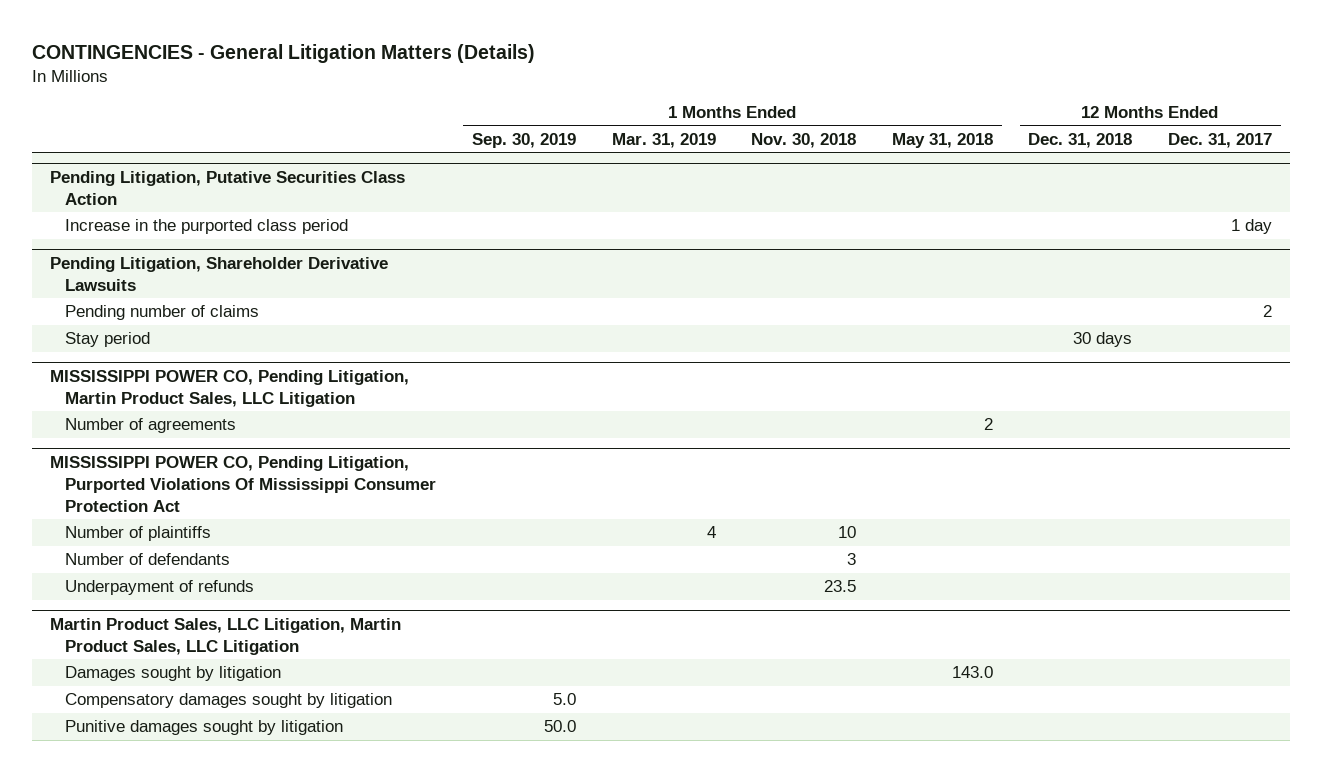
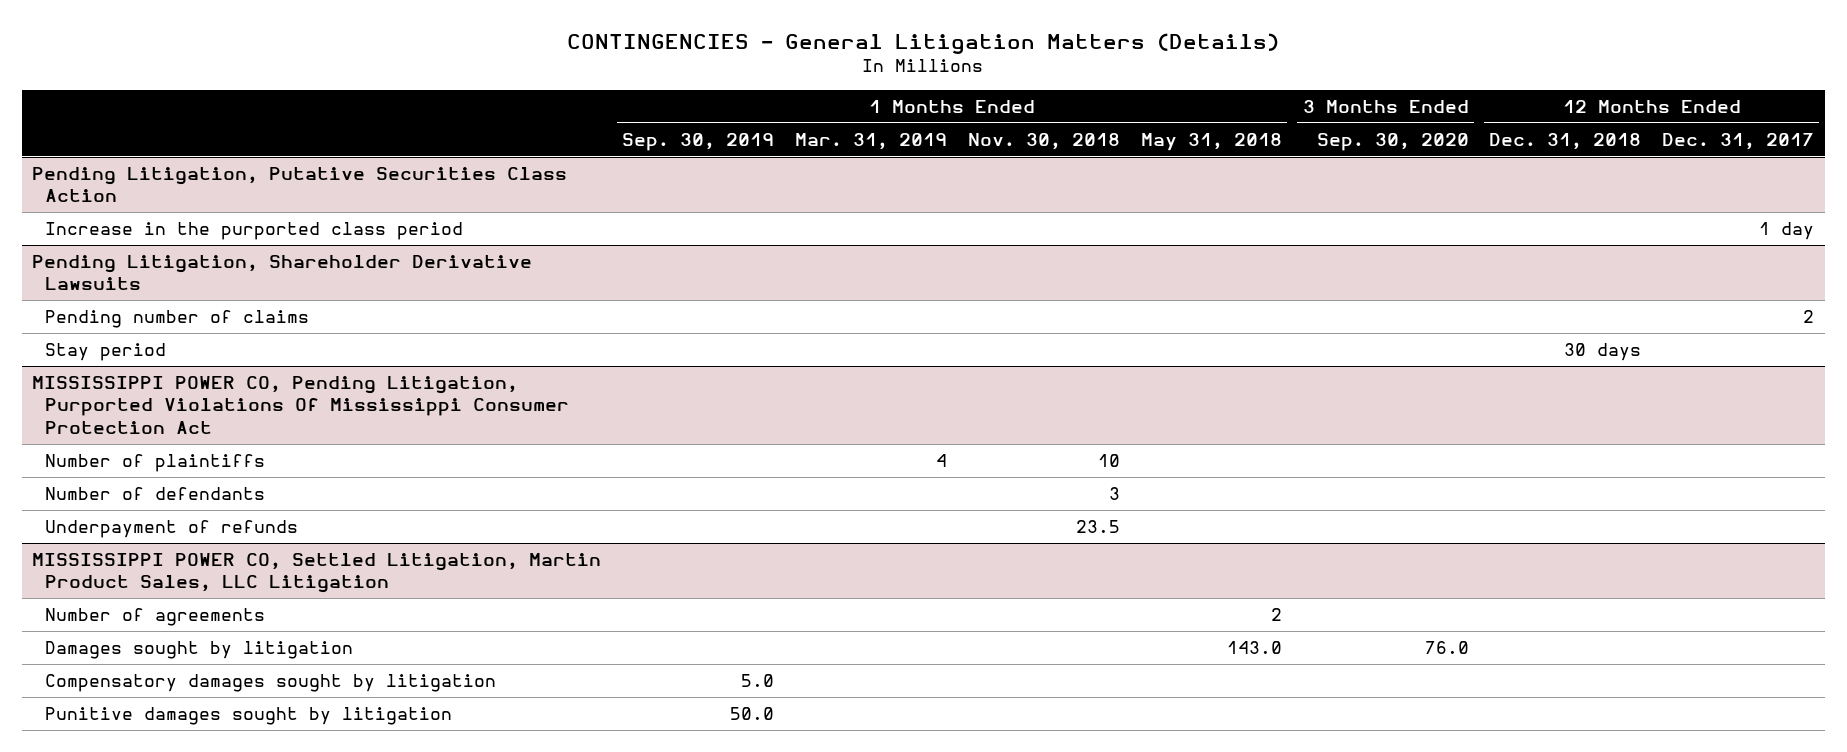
- | 1 Months Ended Sep. 30, 2019 | 1 Months Ended Mar. 31, 2019 | 1 Months Ended Nov. 30, 2018 | 1 Months Ended May 31, 2018 | 12 Months Ended Dec. 31, 2018 | 12 Months Ended Dec. 31, 2017
+ | 1 Months Ended Sep. 30, 2019 | 1 Months Ended Mar. 31, 2019 | 1 Months Ended Nov. 30, 2018 | 1 Months Ended May 31, 2018 | 3 Months Ended Sep. 30, 2020 | 12 Months Ended Dec. 31, 2018 | 12 Months Ended Dec. 31, 2017
- MISSISSIPPI POWER CO, Pending Litigation, Martin Product Sales, LLC Litigation
- Number of agreements | | | | 2 | |
- Martin Product Sales, LLC Litigation, Martin Product Sales, LLC Litigation
+ MISSISSIPPI POWER CO, Settled Litigation, Martin Product Sales, LLC Litigation
+ Number of agreements | | | | 2 | | |

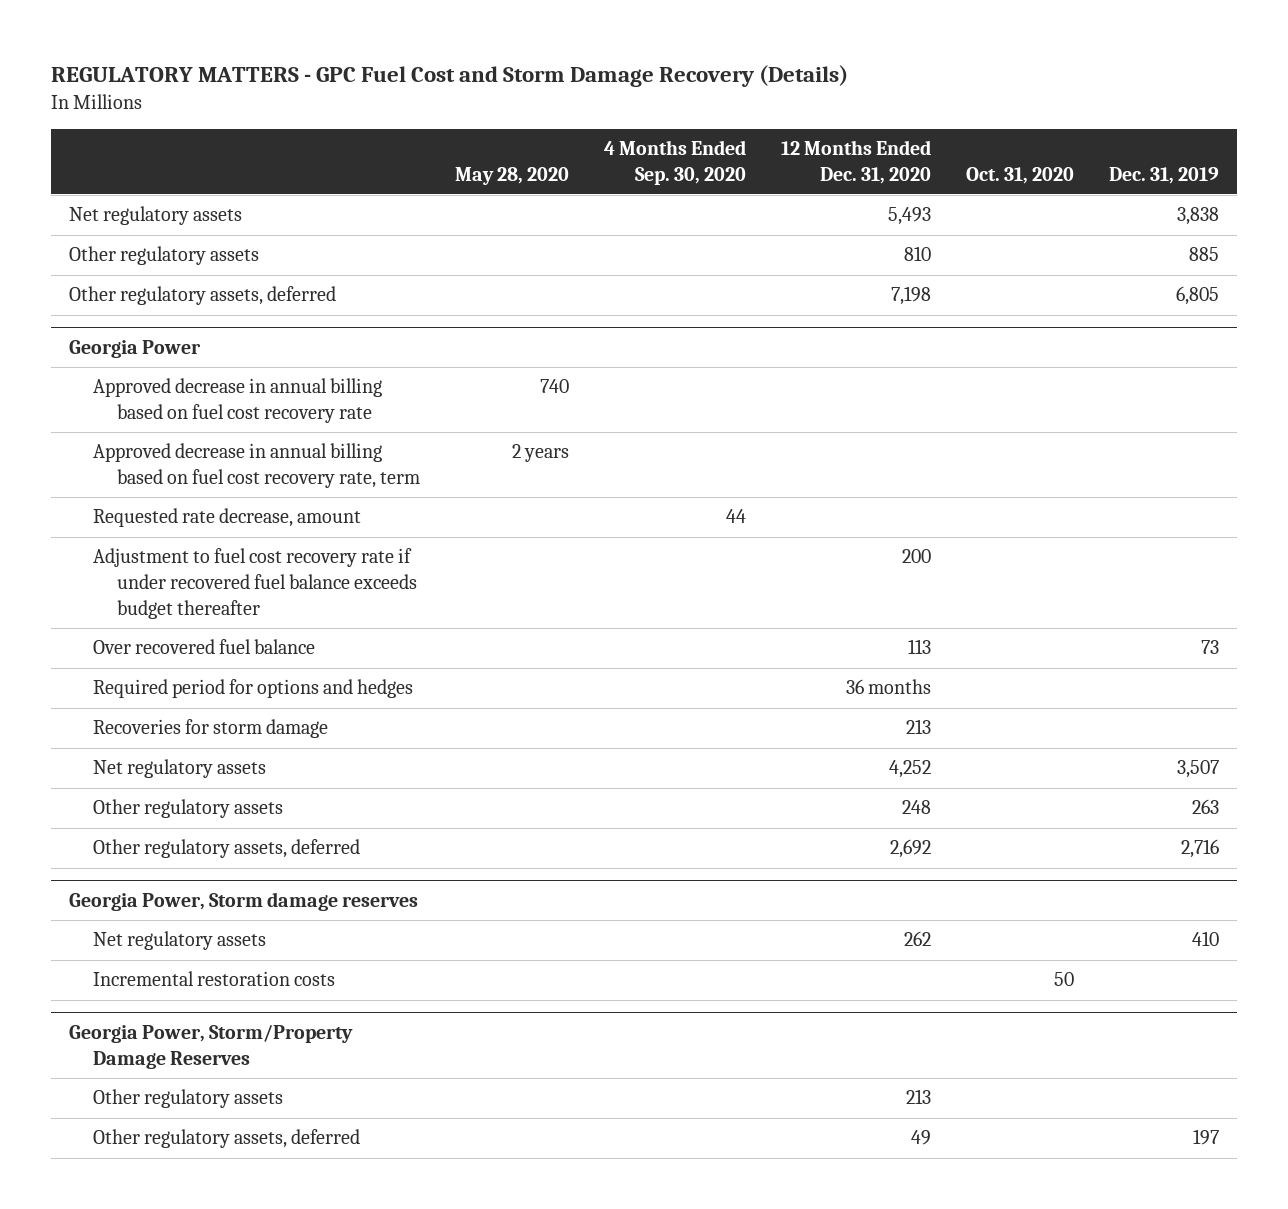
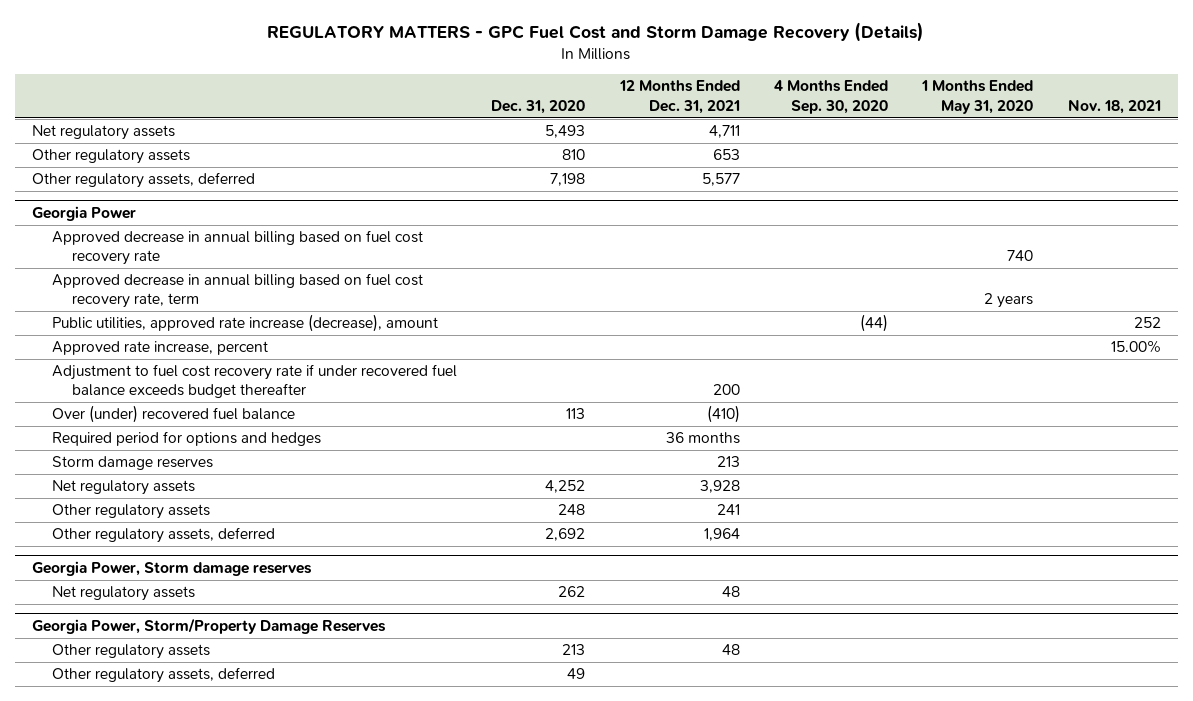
- | May 28, 2020 | 4 Months Ended Sep. 30, 2020 | 12 Months Ended Dec. 31, 2020 | Oct. 31, 2020 | Dec. 31, 2019
+ | Dec. 31, 2020 | 12 Months Ended Dec. 31, 2021 | 4 Months Ended Sep. 30, 2020 | 1 Months Ended May 31, 2020 | Nov. 18, 2021
@ Georgia Power
- Requested rate decrease, amount | | 44 | | |
+ Public utilities, approved rate increase (decrease), amount | | | (44) | | 252
+ Approved rate increase, percent | | | | | 15.00%
- Over recovered fuel balance | | | 113 | | 73
+ Over (under) recovered fuel balance | 113 | (410) | | |
- Recoveries for storm damage | | | 213 | |
+ Storm damage reserves | | 213 | | |
@ Georgia Power, Storm damage reserves
- Incremental restoration costs | | | | 50 |

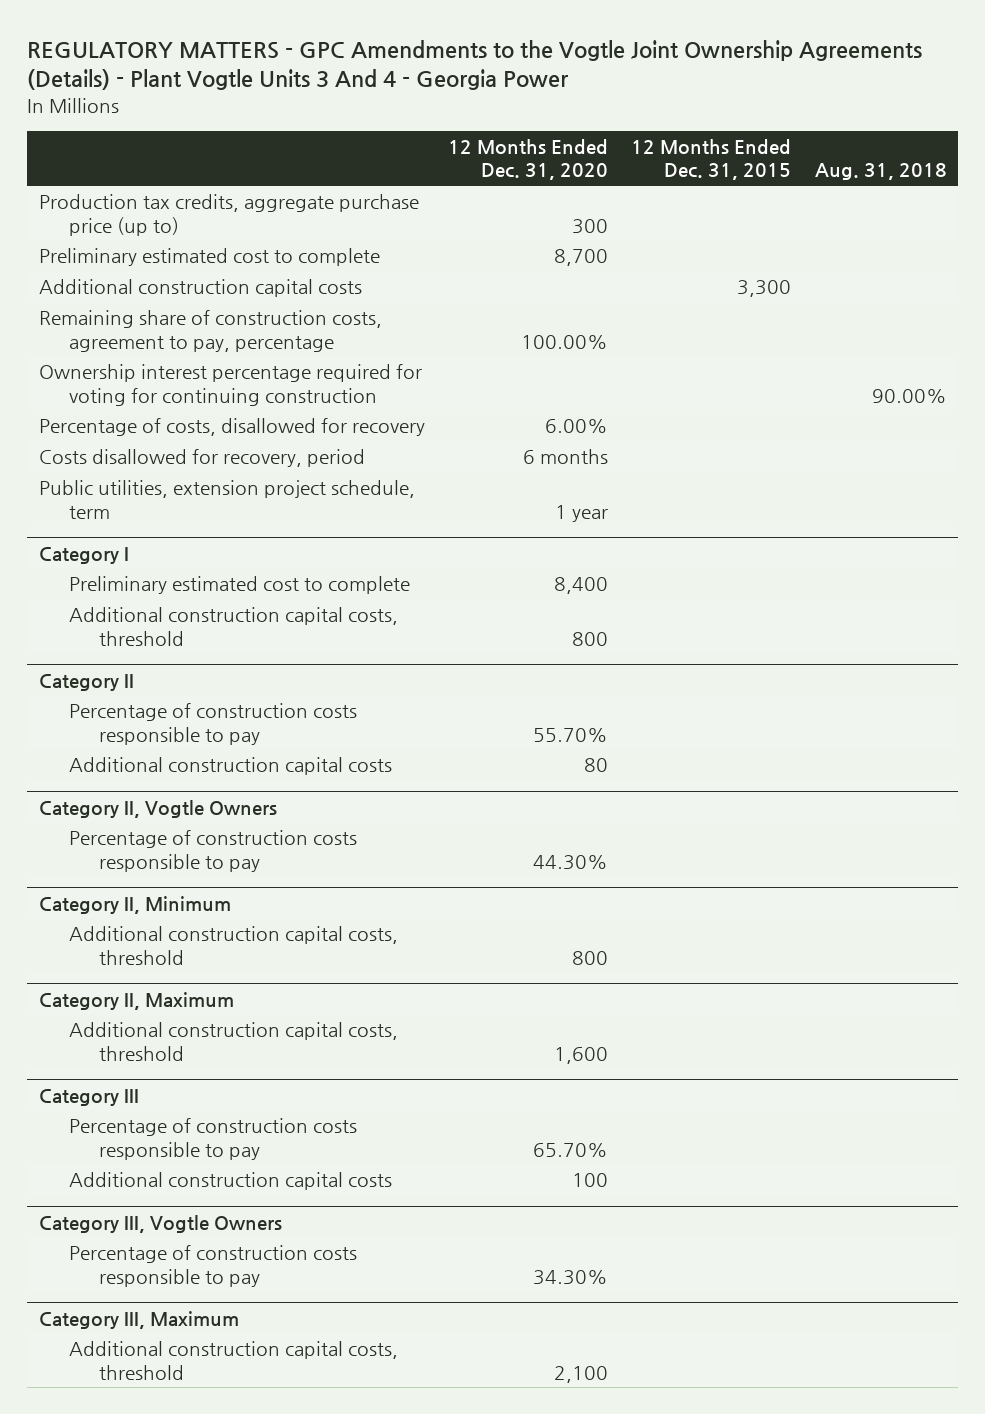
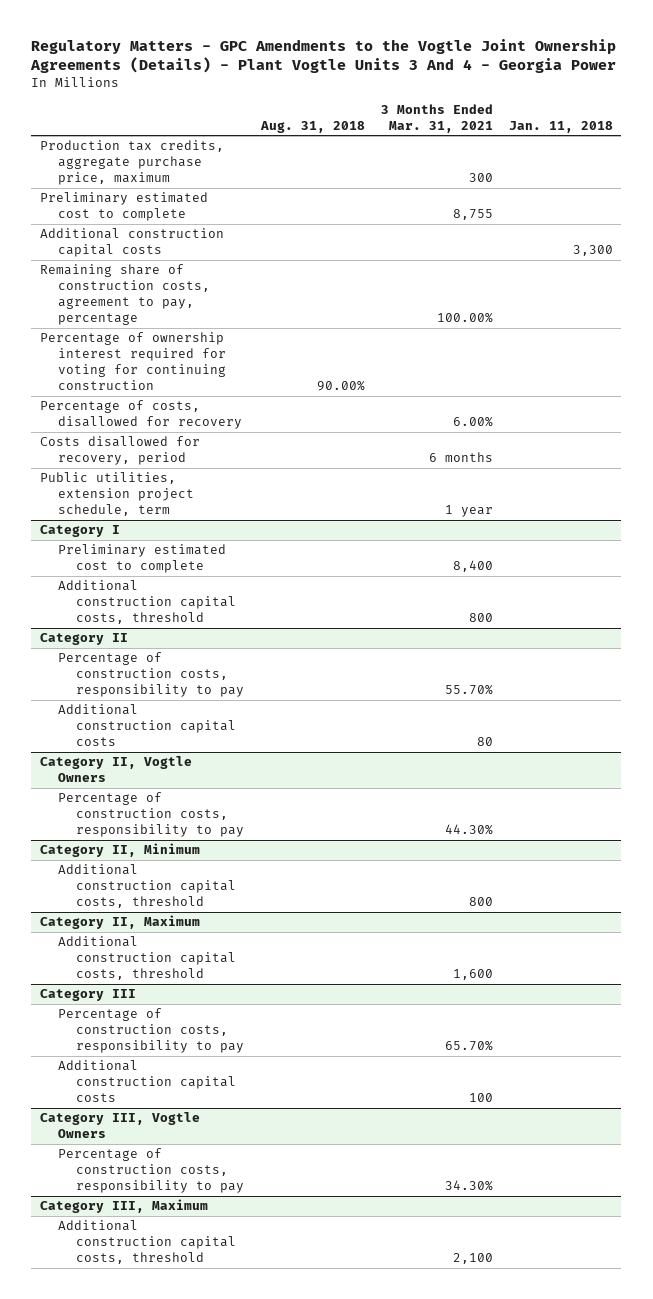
- REGULATORY MATTERS - GPC Amendments to the Vogtle Joint Ownership Agreements (Details) - Plant Vogtle Units 3 And 4 - Georgia Power
+ Regulatory Matters - GPC Amendments to the Vogtle Joint Ownership Agreements (Details) - Plant Vogtle Units 3 And 4 - Georgia Power
- | 12 Months Ended Dec. 31, 2020 | 12 Months Ended Dec. 31, 2015 | Aug. 31, 2018
+ | Aug. 31, 2018 | 3 Months Ended Mar. 31, 2021 | Jan. 11, 2018
- Production tax credits, aggregate purchase price (up to) | 300 | |
+ Production tax credits, aggregate purchase price, maximum | | 300 |
- Ownership interest percentage required for voting for continuing construction | | | 90.00%
+ Percentage of ownership interest required for voting for continuing construction | 90.00% | |
@ Category II
- Percentage of construction costs responsible to pay | 55.70% | |
+ Percentage of construction costs, responsibility to pay | | 55.70% |
@ Category II, Vogtle Owners
- Percentage of construction costs responsible to pay | 44.30% | |
+ Percentage of construction costs, responsibility to pay | | 44.30% |
@ Category III
- Percentage of construction costs responsible to pay | 65.70% | |
+ Percentage of construction costs, responsibility to pay | | 65.70% |
@ Category III, Vogtle Owners
- Percentage of construction costs responsible to pay | 34.30% | |
+ Percentage of construction costs, responsibility to pay | | 34.30% |

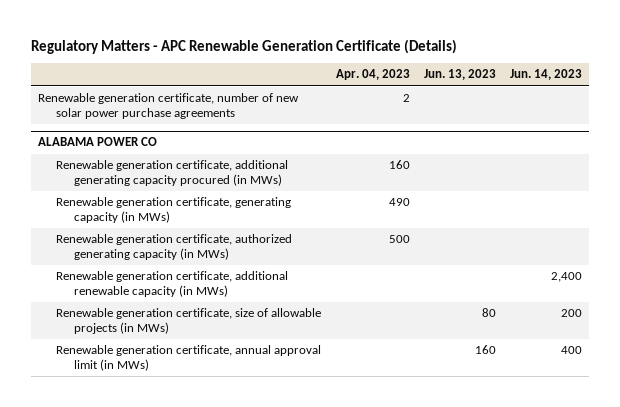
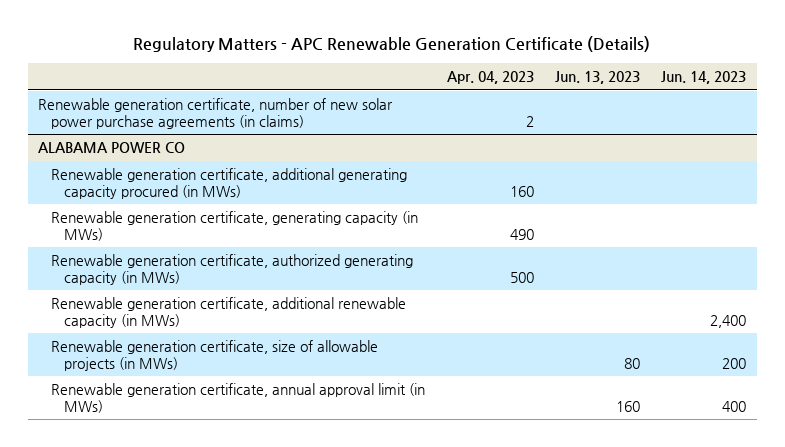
- Renewable generation certificate, number of new solar power purchase agreements | 2 | |
+ Renewable generation certificate, number of new solar power purchase agreements (in claims) | 2 | |

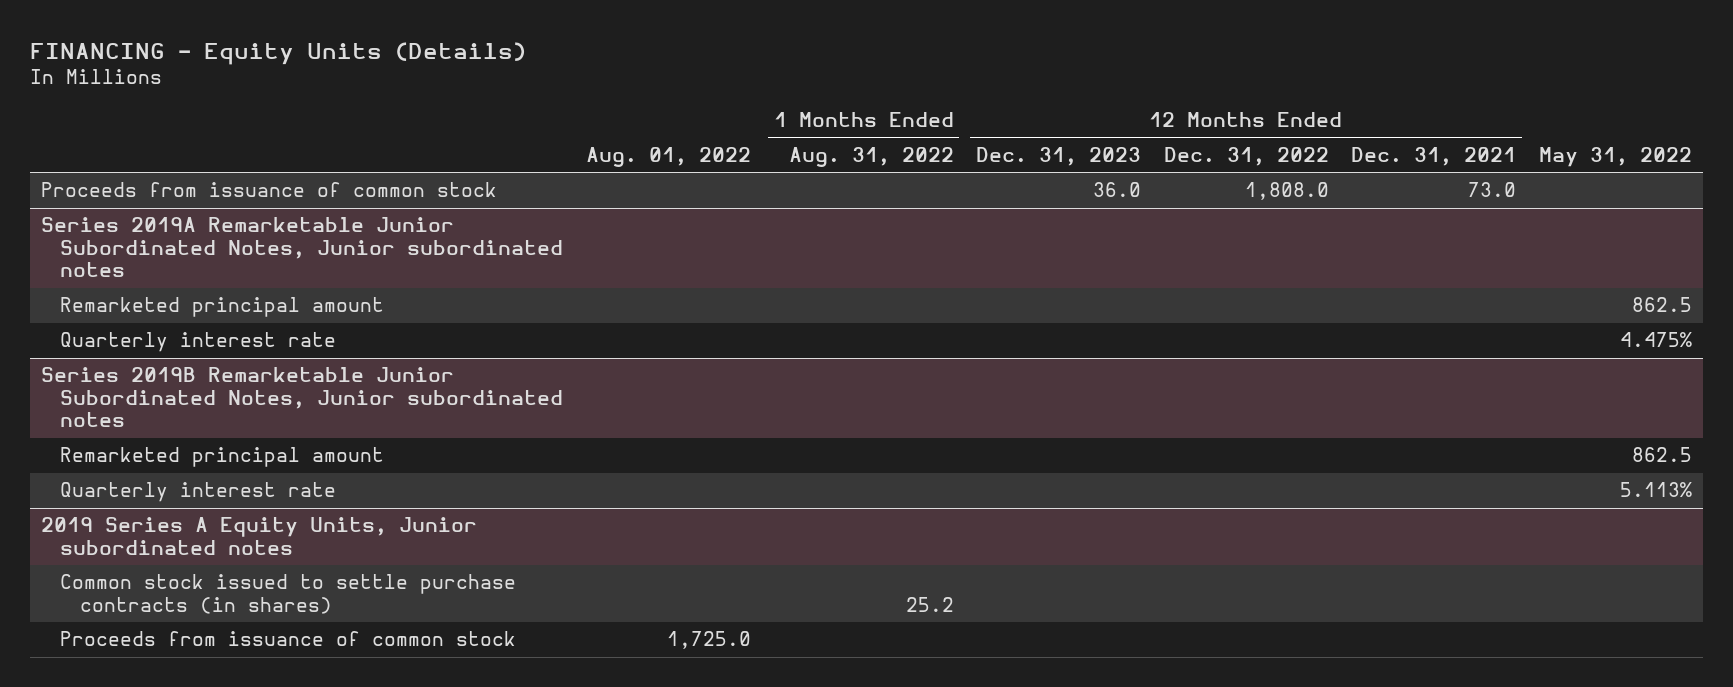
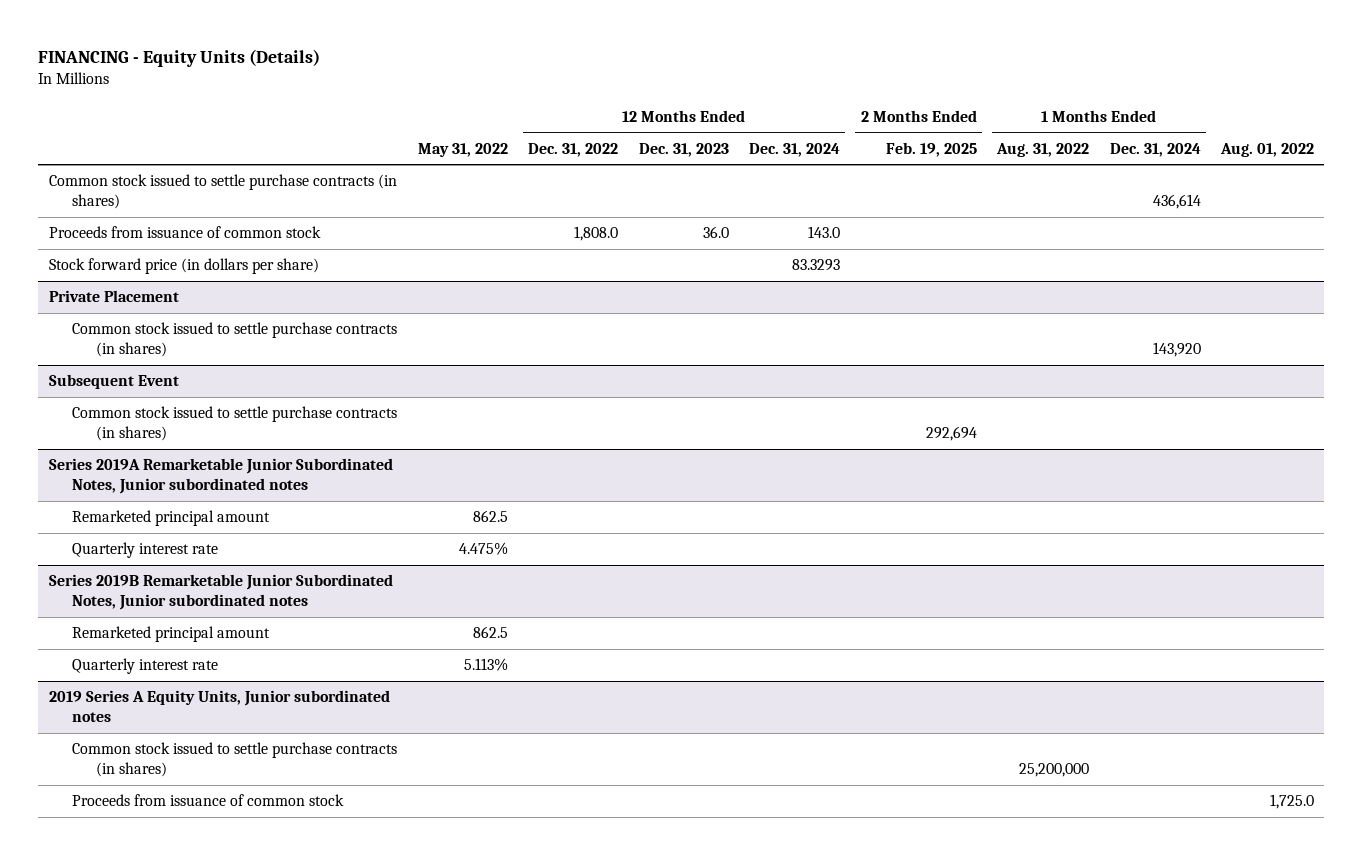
- | Aug. 01, 2022 | 1 Months Ended Aug. 31, 2022 | 12 Months Ended Dec. 31, 2023 | 12 Months Ended Dec. 31, 2022 | 12 Months Ended Dec. 31, 2021 | May 31, 2022
+ | May 31, 2022 | 12 Months Ended Dec. 31, 2022 | 12 Months Ended Dec. 31, 2023 | 12 Months Ended Dec. 31, 2024 | 2 Months Ended Feb. 19, 2025 | 1 Months Ended Aug. 31, 2022 | 1 Months Ended Dec. 31, 2024 | Aug. 01, 2022
+ Common stock issued to settle purchase contracts (in shares) | | | | | | | 436,614 |
+ Stock forward price (in dollars per share) | | | | 83.3293 | | | |
+ Private Placement
+ Common stock issued to settle purchase contracts (in shares) | | | | | | | 143,920 |
+ Subsequent Event
+ Common stock issued to settle purchase contracts (in shares) | | | | | 292,694 | | |
@ 2019 Series A Equity Units, Junior subordinated notes
- Common stock issued to settle purchase contracts (in shares) | | 25.2 | | | |
+ Common stock issued to settle purchase contracts (in shares) | | | | | | 25,200,000 | |

